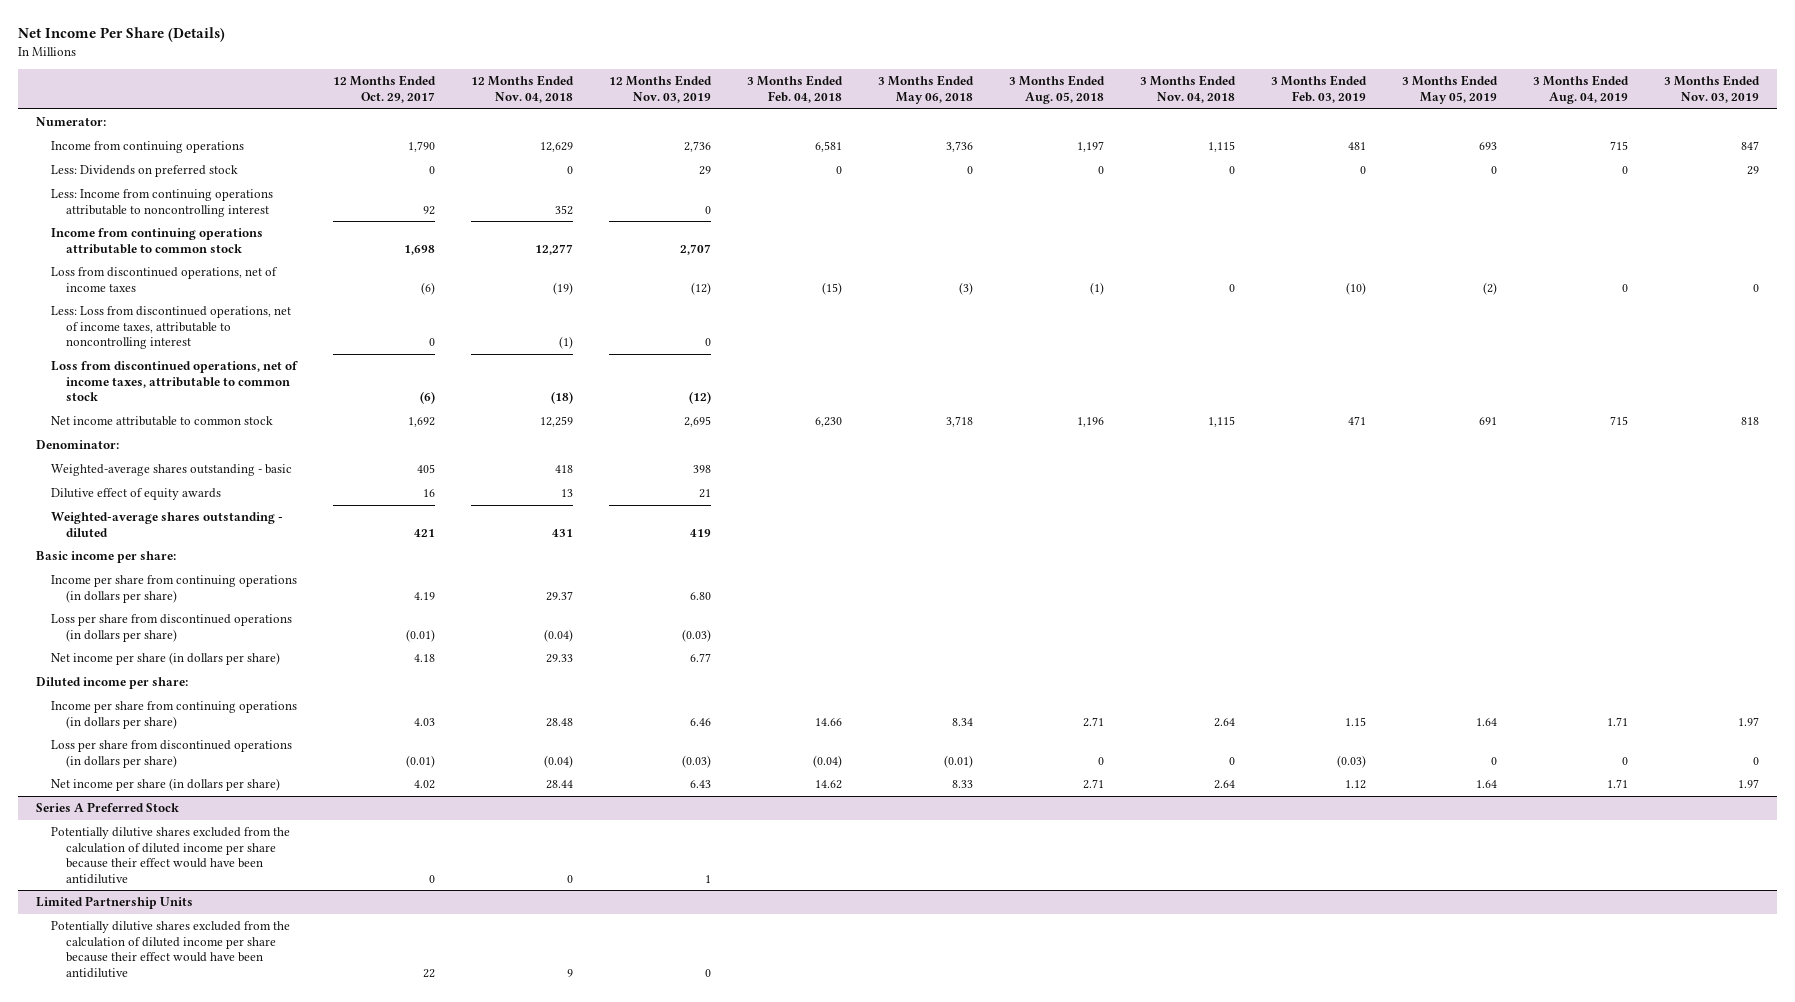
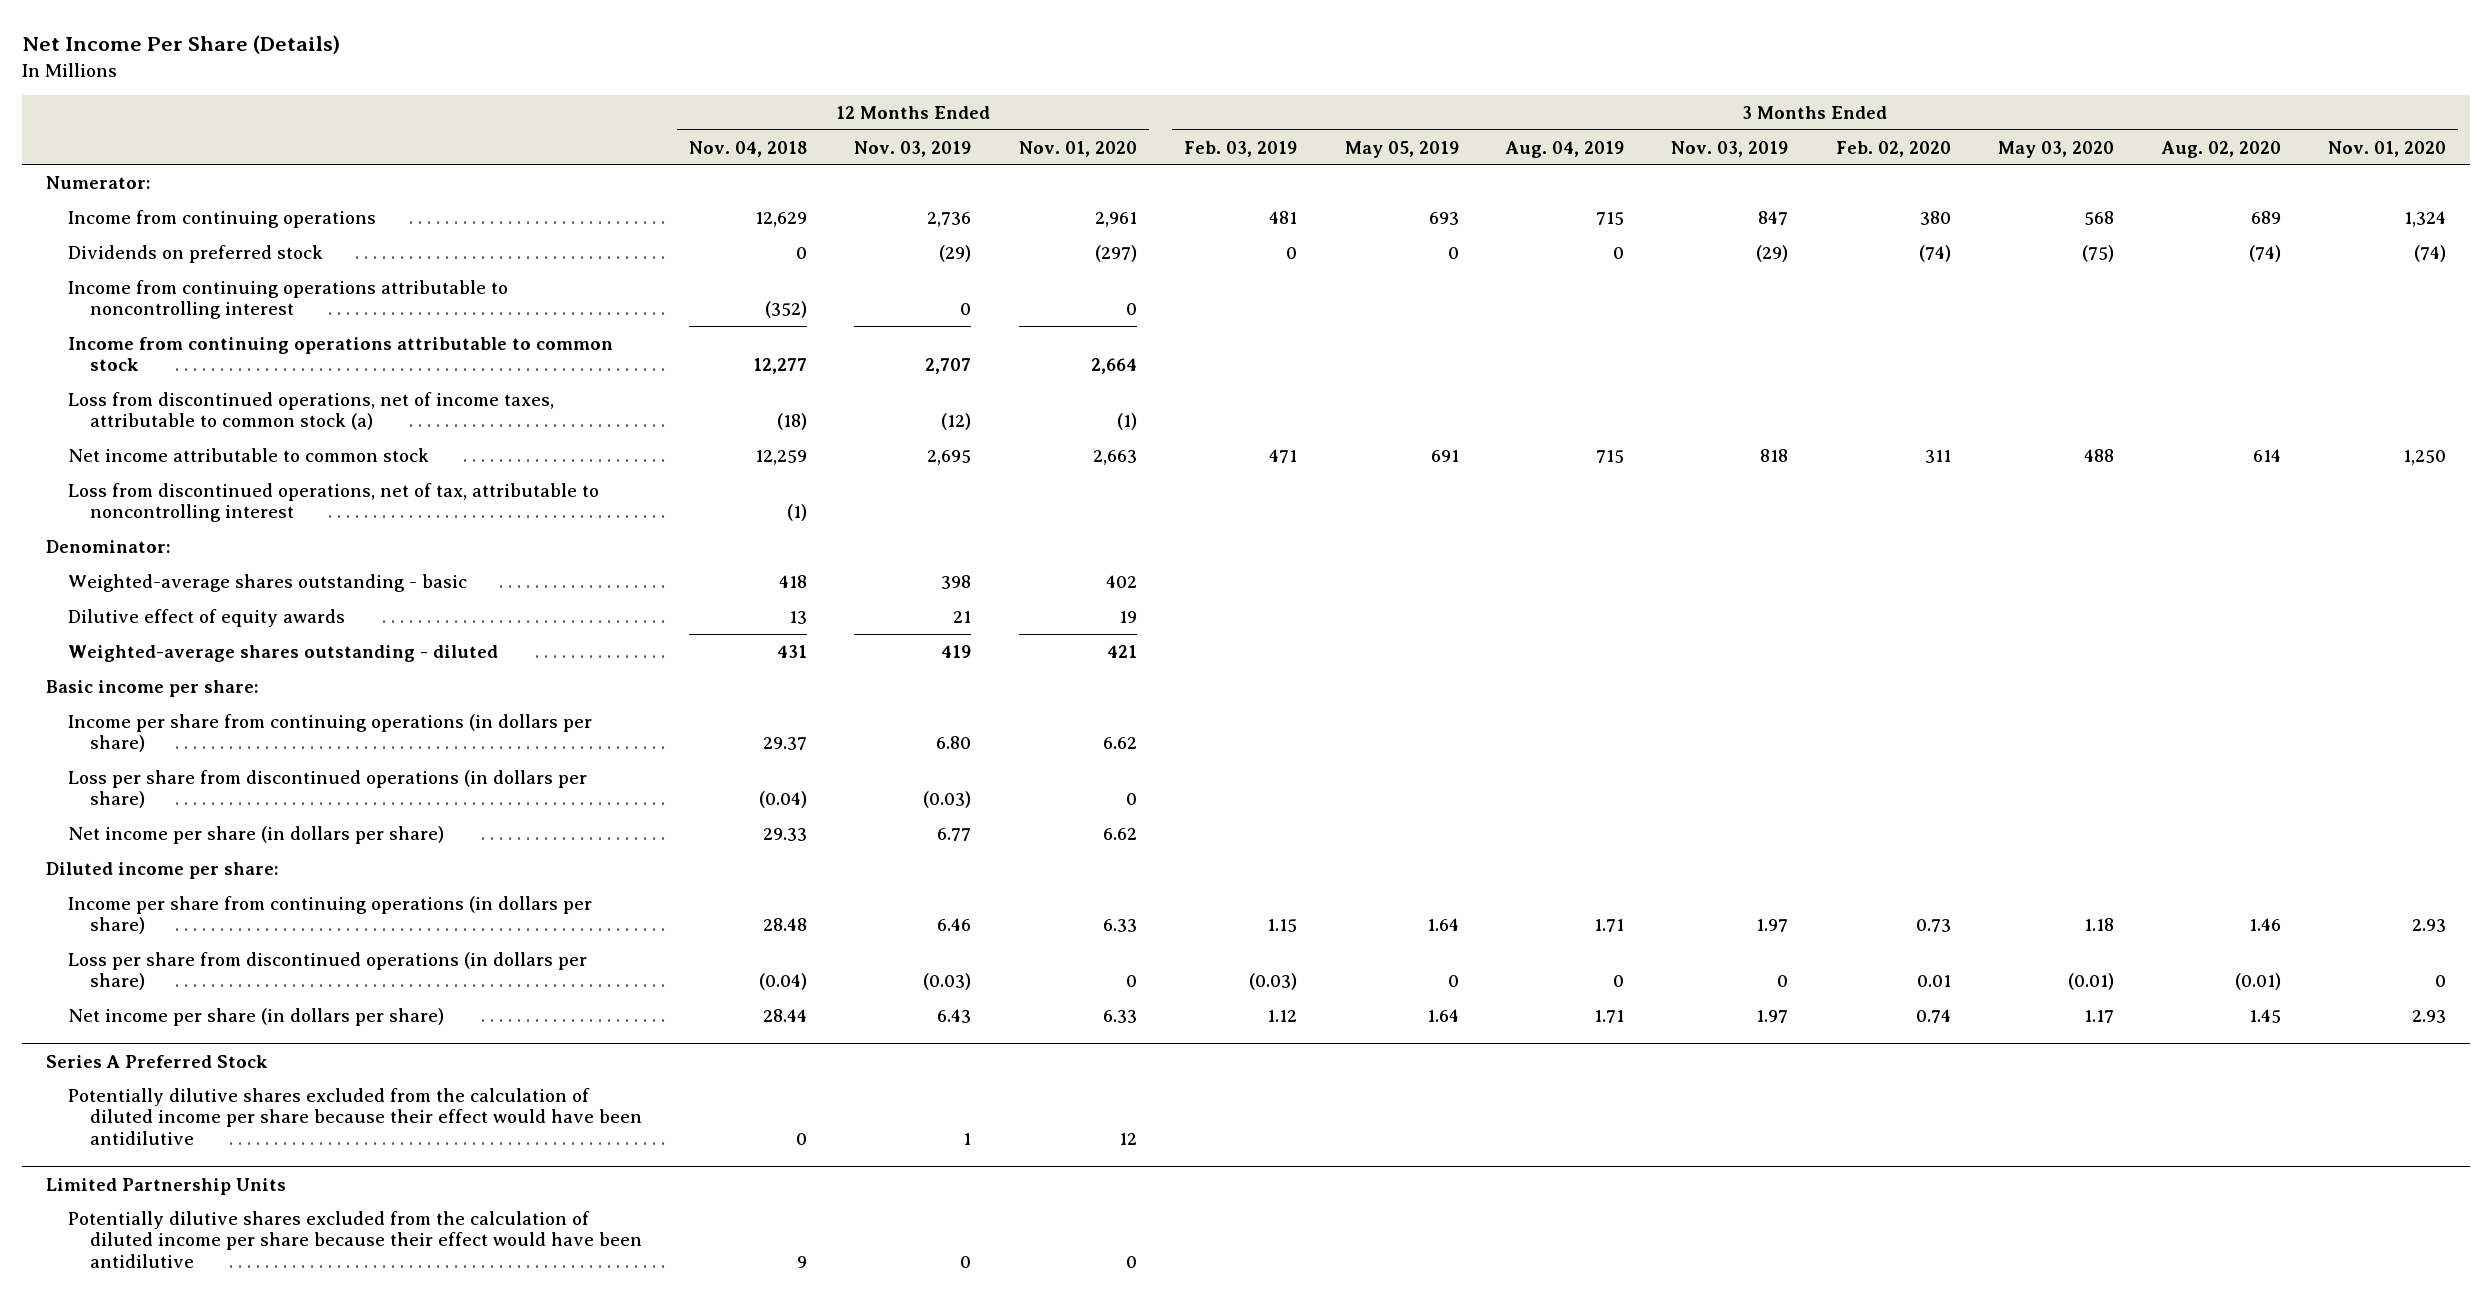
- | 12 Months Ended Oct. 29, 2017 | 12 Months Ended Nov. 04, 2018 | 12 Months Ended Nov. 03, 2019 | 3 Months Ended Feb. 04, 2018 | 3 Months Ended May 06, 2018 | 3 Months Ended Aug. 05, 2018 | 3 Months Ended Nov. 04, 2018 | 3 Months Ended Feb. 03, 2019 | 3 Months Ended May 05, 2019 | 3 Months Ended Aug. 04, 2019 | 3 Months Ended Nov. 03, 2019
+ | 12 Months Ended Nov. 04, 2018 | 12 Months Ended Nov. 03, 2019 | 12 Months Ended Nov. 01, 2020 | 3 Months Ended Feb. 03, 2019 | 3 Months Ended May 05, 2019 | 3 Months Ended Aug. 04, 2019 | 3 Months Ended Nov. 03, 2019 | 3 Months Ended Feb. 02, 2020 | 3 Months Ended May 03, 2020 | 3 Months Ended Aug. 02, 2020 | 3 Months Ended Nov. 01, 2020
- Less: Dividends on preferred stock | 0 | 0 | 29 | 0 | 0 | 0 | 0 | 0 | 0 | 0 | 29
- Less: Income from continuing operations attributable to noncontrolling interest | 92 | 352 | 0 | | | | | | | |
+ Dividends on preferred stock | 0 | (29) | (297) | 0 | 0 | 0 | (29) | (74) | (75) | (74) | (74)
+ Income from continuing operations attributable to noncontrolling interest | (352) | 0 | 0 | | | | | | | |
- Loss from discontinued operations, net of income taxes | (6) | (19) | (12) | (15) | (3) | (1) | 0 | (10) | (2) | 0 | 0
- Less: Loss from discontinued operations, net of income taxes, attributable to noncontrolling interest | 0 | (1) | 0 | | | | | | | |
- Loss from discontinued operations, net of income taxes, attributable to common stock | (6) | (18) | (12) | | | | | | | |
+ Loss from discontinued operations, net of income taxes, attributable to common stock (a) | (18) | (12) | (1) | | | | | | | |
+ Loss from discontinued operations, net of tax, attributable to noncontrolling interest | (1) | | | | | | | | | |

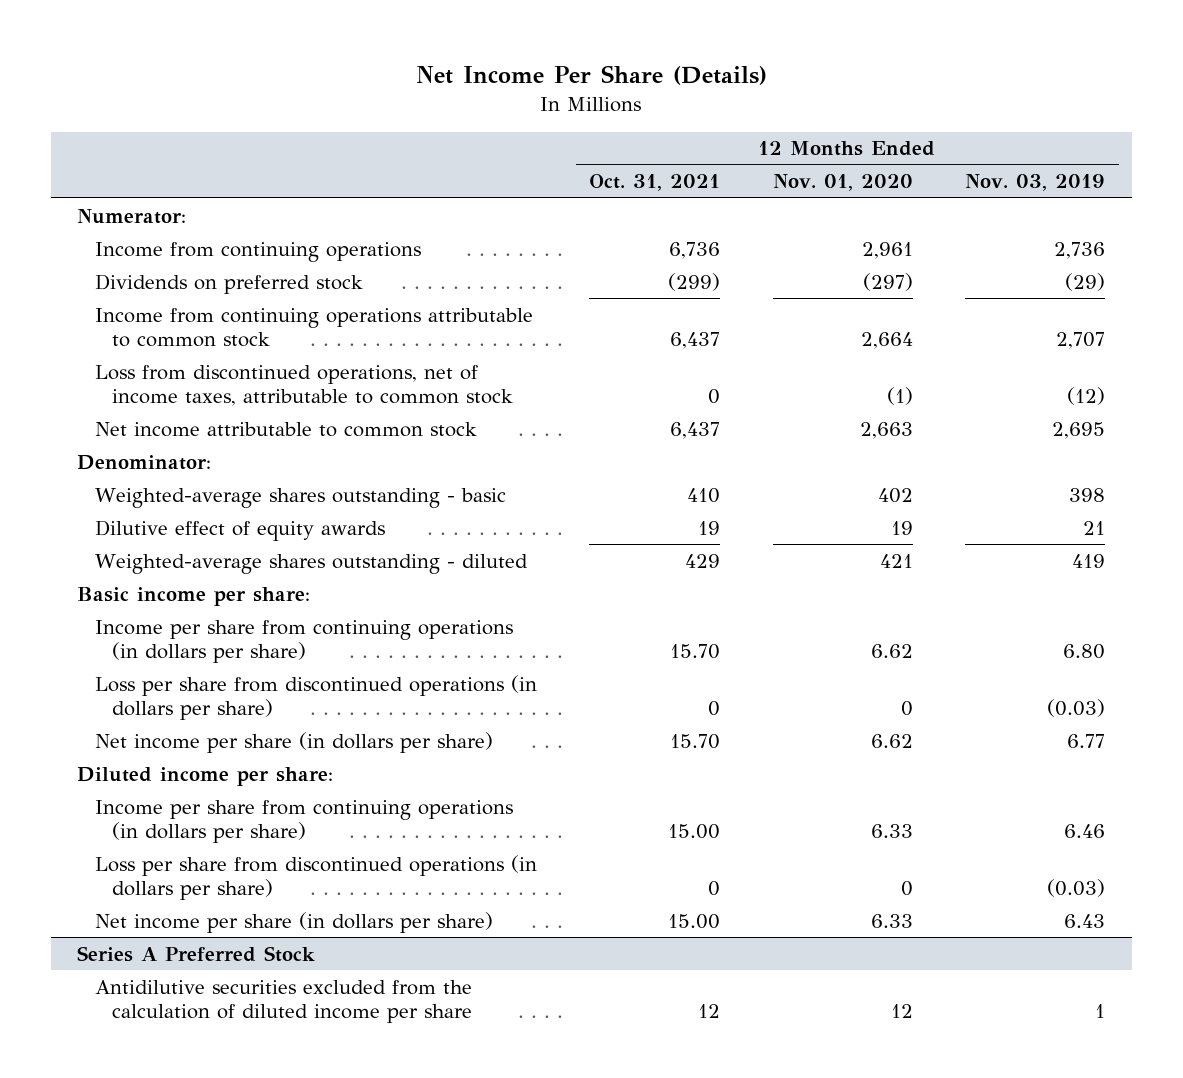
- | 12 Months Ended Nov. 04, 2018 | 12 Months Ended Nov. 03, 2019 | 12 Months Ended Nov. 01, 2020 | 3 Months Ended Feb. 03, 2019 | 3 Months Ended May 05, 2019 | 3 Months Ended Aug. 04, 2019 | 3 Months Ended Nov. 03, 2019 | 3 Months Ended Feb. 02, 2020 | 3 Months Ended May 03, 2020 | 3 Months Ended Aug. 02, 2020 | 3 Months Ended Nov. 01, 2020
+ | 12 Months Ended Oct. 31, 2021 | 12 Months Ended Nov. 01, 2020 | 12 Months Ended Nov. 03, 2019
- Income from continuing operations attributable to noncontrolling interest | (352) | 0 | 0 | | | | | | | |
- Loss from discontinued operations, net of income taxes, attributable to common stock (a) | (18) | (12) | (1) | | | | | | | |
+ Loss from discontinued operations, net of income taxes, attributable to common stock | 0 | (1) | (12)
- Loss from discontinued operations, net of tax, attributable to noncontrolling interest | (1) | | | | | | | | | |
@ Series A Preferred Stock
- Potentially dilutive shares excluded from the calculation of diluted income per share because their effect would have been antidilutive | 0 | 1 | 12 | | | | | | | |
- Limited Partnership Units
- Potentially dilutive shares excluded from the calculation of diluted income per share because their effect would have been antidilutive | 9 | 0 | 0 | | | | | | | |
@ Series A Preferred Stock
+ Antidilutive securities excluded from the calculation of diluted income per share | 12 | 12 | 1

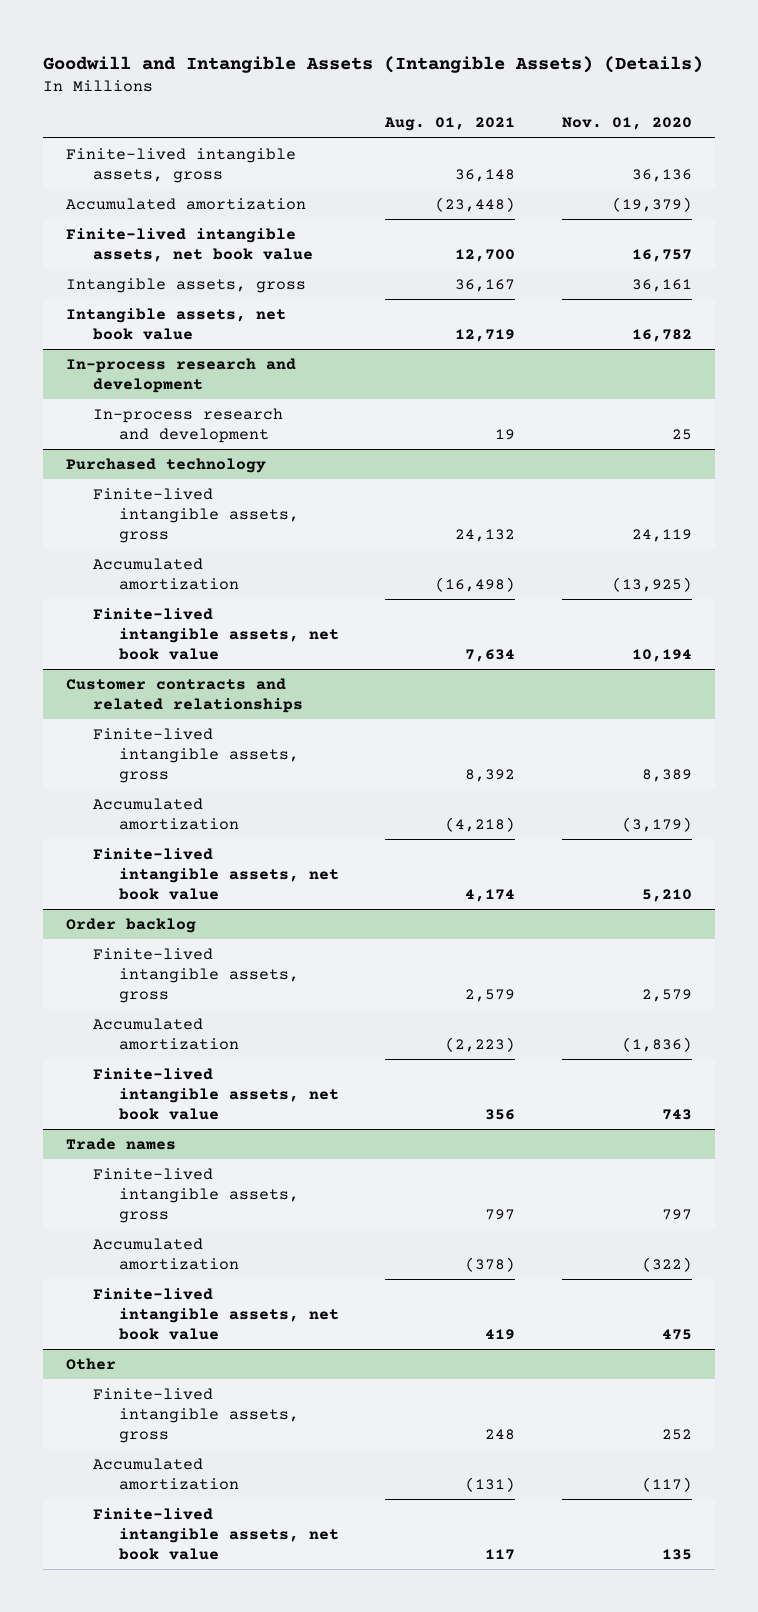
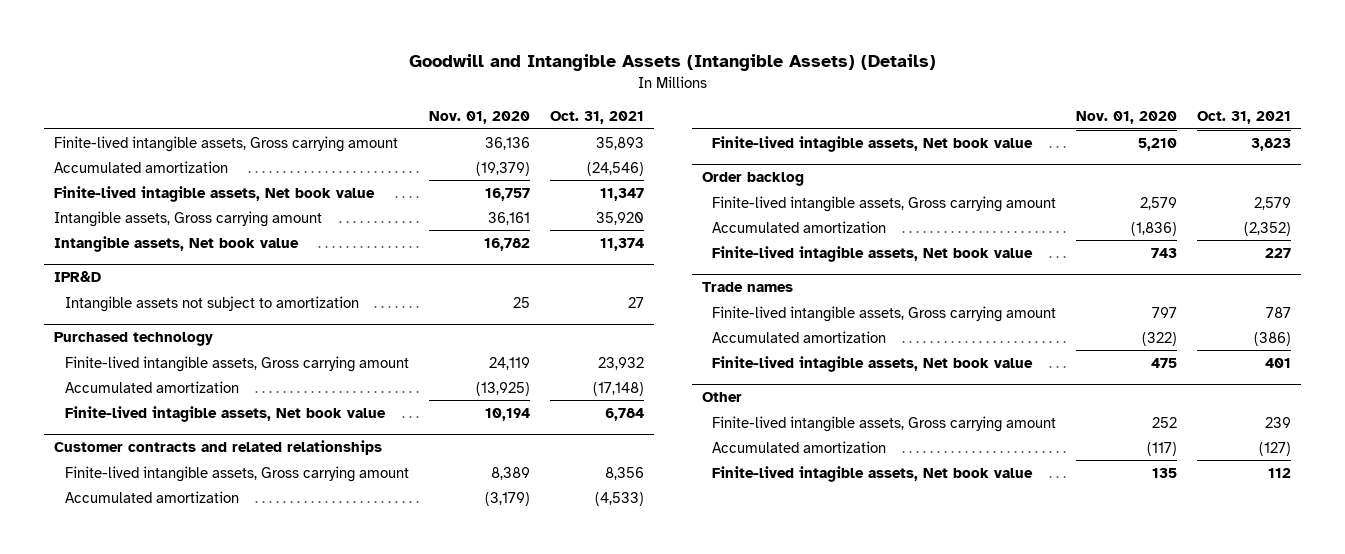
- | Aug. 01, 2021 | Nov. 01, 2020
+ | Nov. 01, 2020 | Oct. 31, 2021
- Finite-lived intangible assets, gross | 36,148 | 36,136
+ Finite-lived intangible assets, Gross carrying amount | 36,136 | 35,893
- Finite-lived intangible assets, net book value | 12,700 | 16,757
- Intangible assets, gross | 36,167 | 36,161
- Intangible assets, net book value | 12,719 | 16,782
- In-process research and development
- In-process research and development | 19 | 25
+ Finite-lived intagible assets, Net book value | 16,757 | 11,347
+ Intangible assets, Gross carrying amount | 36,161 | 35,920
+ Intangible assets, Net book value | 16,782 | 11,374
+ IPR&D
+ Intangible assets not subject to amortization | 25 | 27
@ Purchased technology
- Finite-lived intangible assets, gross | 24,132 | 24,119
+ Finite-lived intangible assets, Gross carrying amount | 24,119 | 23,932
- Finite-lived intangible assets, net book value | 7,634 | 10,194
+ Finite-lived intagible assets, Net book value | 10,194 | 6,784
@ Customer contracts and related relationships
- Finite-lived intangible assets, gross | 8,392 | 8,389
+ Finite-lived intangible assets, Gross carrying amount | 8,389 | 8,356
- Finite-lived intangible assets, net book value | 4,174 | 5,210
+ Finite-lived intagible assets, Net book value | 5,210 | 3,823
@ Order backlog
- Finite-lived intangible assets, gross | 2,579 | 2,579
+ Finite-lived intangible assets, Gross carrying amount | 2,579 | 2,579
- Finite-lived intangible assets, net book value | 356 | 743
+ Finite-lived intagible assets, Net book value | 743 | 227
@ Trade names
- Finite-lived intangible assets, gross | 797 | 797
+ Finite-lived intangible assets, Gross carrying amount | 797 | 787
- Finite-lived intangible assets, net book value | 419 | 475
+ Finite-lived intagible assets, Net book value | 475 | 401
@ Other
- Finite-lived intangible assets, gross | 248 | 252
+ Finite-lived intangible assets, Gross carrying amount | 252 | 239
- Finite-lived intangible assets, net book value | 117 | 135
+ Finite-lived intagible assets, Net book value | 135 | 112

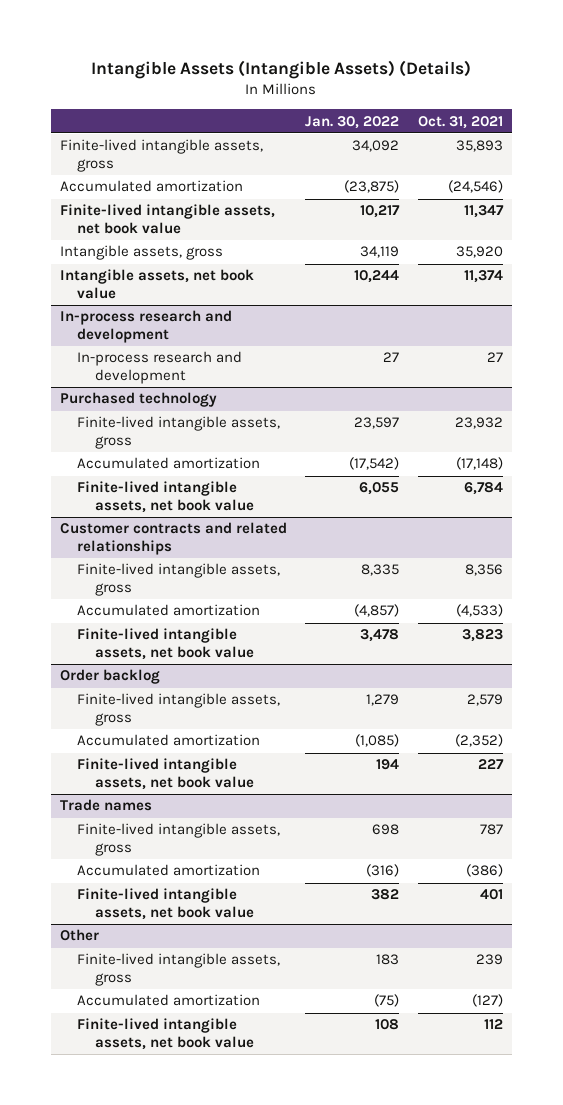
- Goodwill and Intangible Assets (Intangible Assets) (Details)
+ Intangible Assets (Intangible Assets) (Details)
- | Nov. 01, 2020 | Oct. 31, 2021
+ | Jan. 30, 2022 | Oct. 31, 2021
- Finite-lived intangible assets, Gross carrying amount | 36,136 | 35,893
+ Finite-lived intangible assets, gross | 34,092 | 35,893
- Finite-lived intagible assets, Net book value | 16,757 | 11,347
- Intangible assets, Gross carrying amount | 36,161 | 35,920
- Intangible assets, Net book value | 16,782 | 11,374
- IPR&D
- Intangible assets not subject to amortization | 25 | 27
+ Finite-lived intangible assets, net book value | 10,217 | 11,347
+ Intangible assets, gross | 34,119 | 35,920
+ Intangible assets, net book value | 10,244 | 11,374
+ In-process research and development
+ In-process research and development | 27 | 27
@ Purchased technology
- Finite-lived intangible assets, Gross carrying amount | 24,119 | 23,932
+ Finite-lived intangible assets, gross | 23,597 | 23,932
- Finite-lived intagible assets, Net book value | 10,194 | 6,784
+ Finite-lived intangible assets, net book value | 6,055 | 6,784
@ Customer contracts and related relationships
- Finite-lived intangible assets, Gross carrying amount | 8,389 | 8,356
+ Finite-lived intangible assets, gross | 8,335 | 8,356
- Finite-lived intagible assets, Net book value | 5,210 | 3,823
+ Finite-lived intangible assets, net book value | 3,478 | 3,823
@ Order backlog
- Finite-lived intangible assets, Gross carrying amount | 2,579 | 2,579
+ Finite-lived intangible assets, gross | 1,279 | 2,579
- Finite-lived intagible assets, Net book value | 743 | 227
+ Finite-lived intangible assets, net book value | 194 | 227
@ Trade names
- Finite-lived intangible assets, Gross carrying amount | 797 | 787
+ Finite-lived intangible assets, gross | 698 | 787
- Finite-lived intagible assets, Net book value | 475 | 401
+ Finite-lived intangible assets, net book value | 382 | 401
@ Other
- Finite-lived intangible assets, Gross carrying amount | 252 | 239
+ Finite-lived intangible assets, gross | 183 | 239
- Finite-lived intagible assets, Net book value | 135 | 112
+ Finite-lived intangible assets, net book value | 108 | 112

